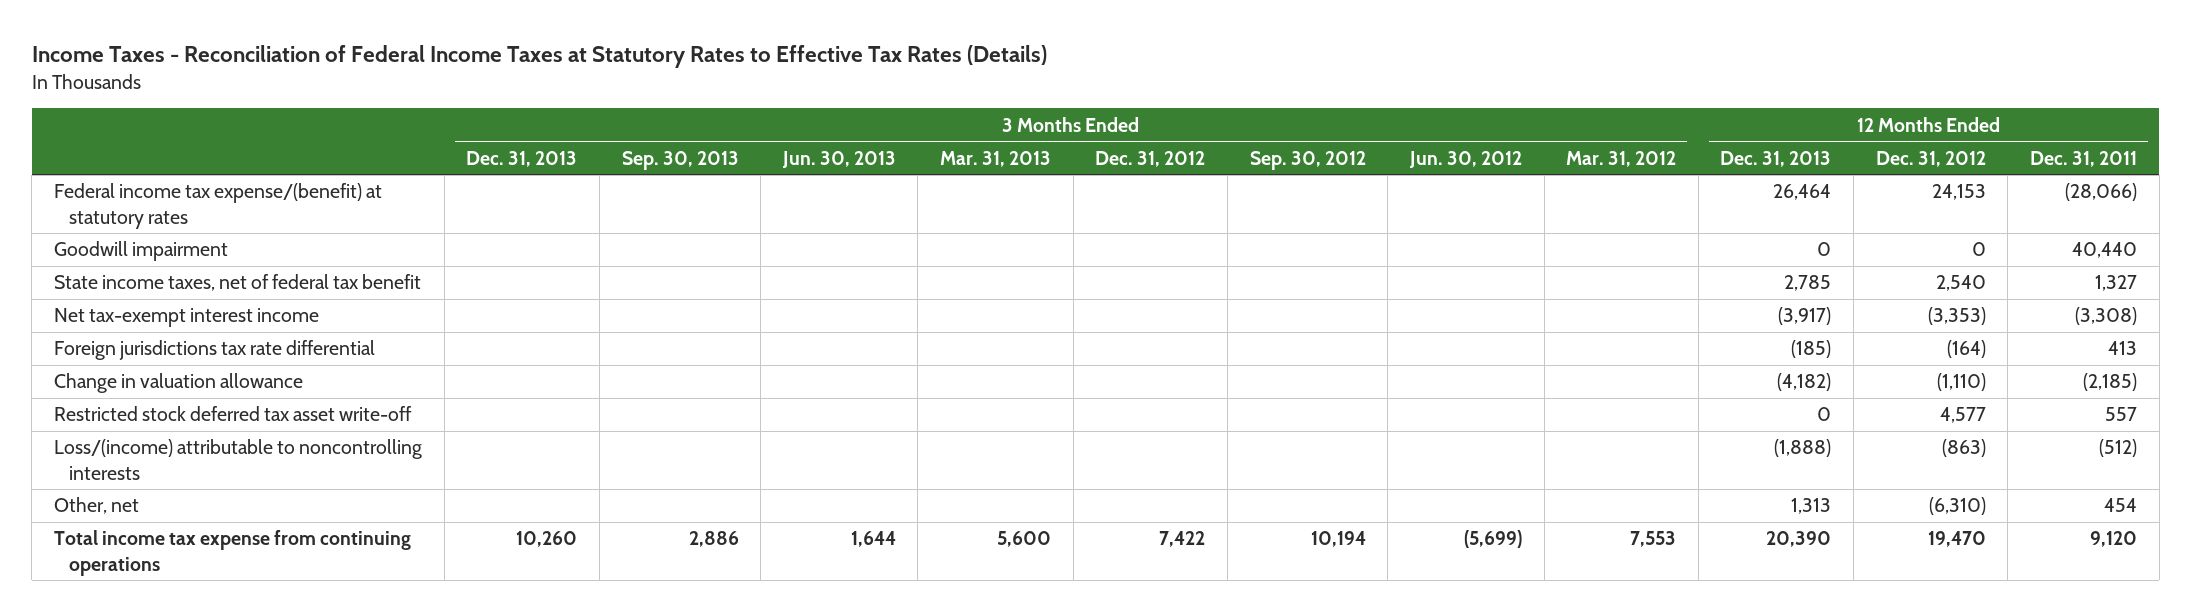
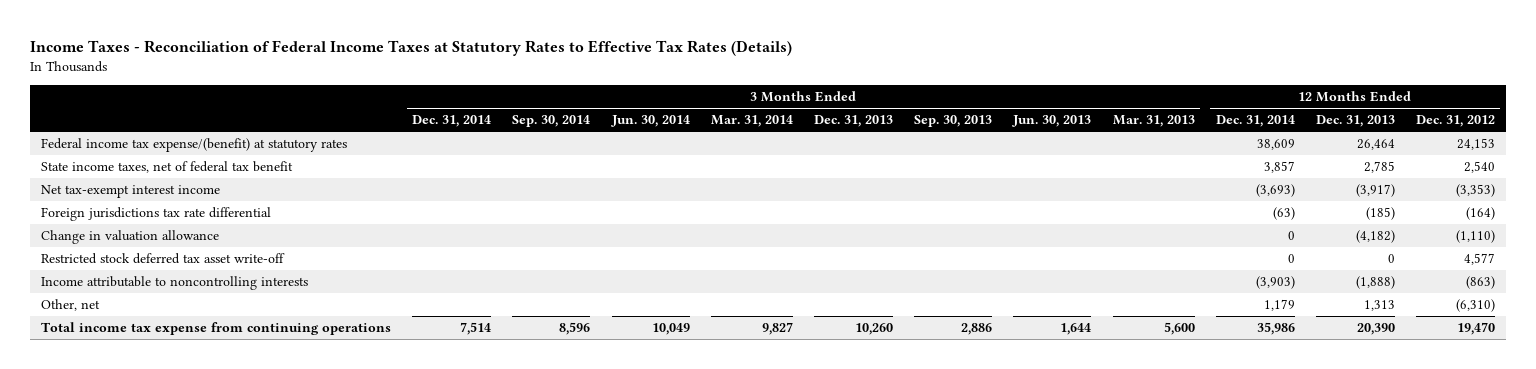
- | 3 Months Ended Dec. 31, 2013 | 3 Months Ended Sep. 30, 2013 | 3 Months Ended Jun. 30, 2013 | 3 Months Ended Mar. 31, 2013 | 3 Months Ended Dec. 31, 2012 | 3 Months Ended Sep. 30, 2012 | 3 Months Ended Jun. 30, 2012 | 3 Months Ended Mar. 31, 2012 | 12 Months Ended Dec. 31, 2013 | 12 Months Ended Dec. 31, 2012 | 12 Months Ended Dec. 31, 2011
+ | 3 Months Ended Dec. 31, 2014 | 3 Months Ended Sep. 30, 2014 | 3 Months Ended Jun. 30, 2014 | 3 Months Ended Mar. 31, 2014 | 3 Months Ended Dec. 31, 2013 | 3 Months Ended Sep. 30, 2013 | 3 Months Ended Jun. 30, 2013 | 3 Months Ended Mar. 31, 2013 | 12 Months Ended Dec. 31, 2014 | 12 Months Ended Dec. 31, 2013 | 12 Months Ended Dec. 31, 2012
- Goodwill impairment | | | | | | | | | 0 | 0 | 40,440
- Loss/(income) attributable to noncontrolling interests | | | | | | | | | (1,888) | (863) | (512)
+ Income attributable to noncontrolling interests | | | | | | | | | (3,903) | (1,888) | (863)

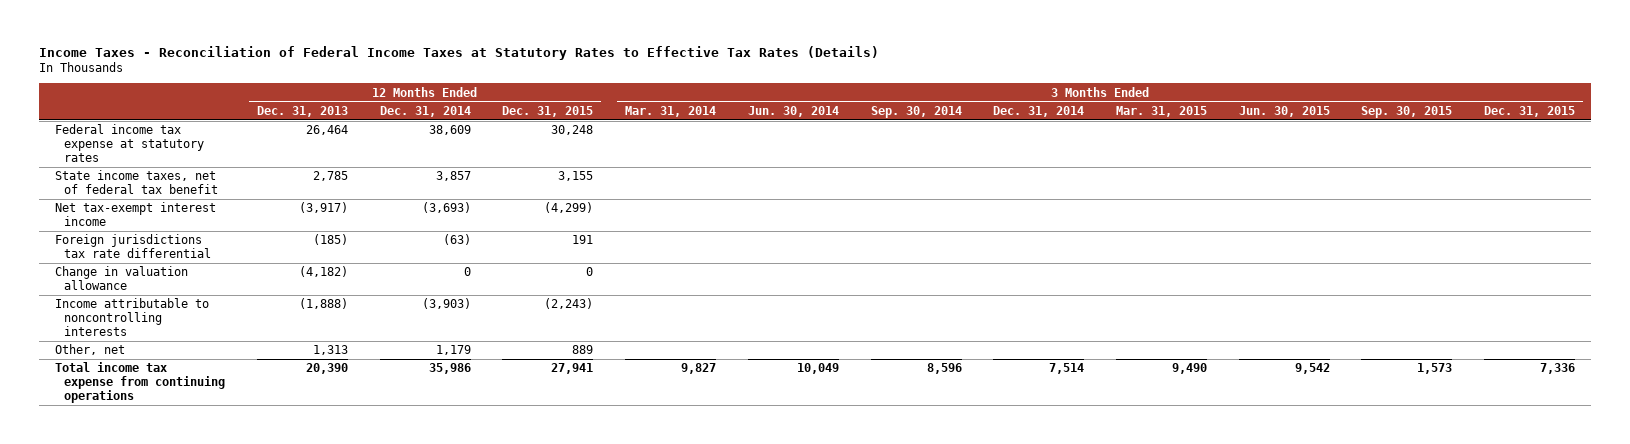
- | 3 Months Ended Dec. 31, 2014 | 3 Months Ended Sep. 30, 2014 | 3 Months Ended Jun. 30, 2014 | 3 Months Ended Mar. 31, 2014 | 3 Months Ended Dec. 31, 2013 | 3 Months Ended Sep. 30, 2013 | 3 Months Ended Jun. 30, 2013 | 3 Months Ended Mar. 31, 2013 | 12 Months Ended Dec. 31, 2014 | 12 Months Ended Dec. 31, 2013 | 12 Months Ended Dec. 31, 2012
+ | 12 Months Ended Dec. 31, 2013 | 12 Months Ended Dec. 31, 2014 | 12 Months Ended Dec. 31, 2015 | 3 Months Ended Mar. 31, 2014 | 3 Months Ended Jun. 30, 2014 | 3 Months Ended Sep. 30, 2014 | 3 Months Ended Dec. 31, 2014 | 3 Months Ended Mar. 31, 2015 | 3 Months Ended Jun. 30, 2015 | 3 Months Ended Sep. 30, 2015 | 3 Months Ended Dec. 31, 2015
- Federal income tax expense/(benefit) at statutory rates | | | | | | | | | 38,609 | 26,464 | 24,153
+ Federal income tax expense at statutory rates | 26,464 | 38,609 | 30,248 | | | | | | | |
- Restricted stock deferred tax asset write-off | | | | | | | | | 0 | 0 | 4,577

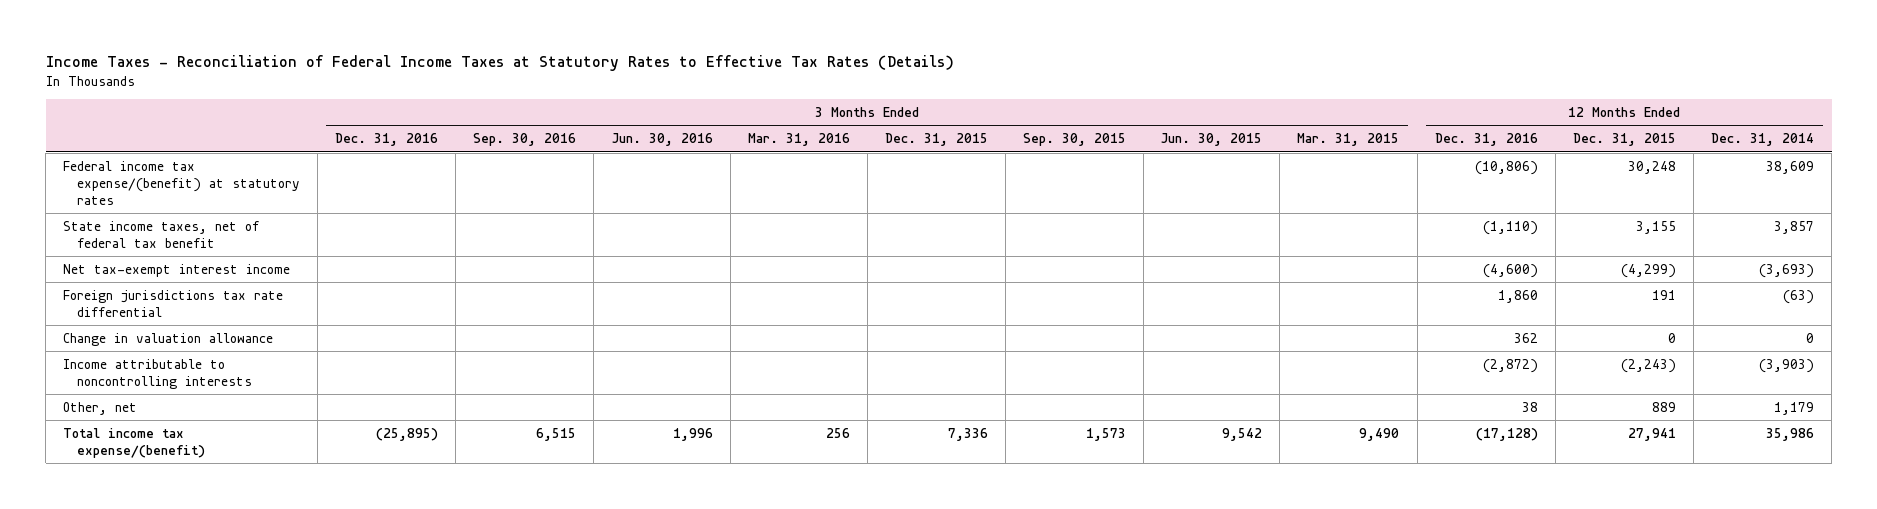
- | 12 Months Ended Dec. 31, 2013 | 12 Months Ended Dec. 31, 2014 | 12 Months Ended Dec. 31, 2015 | 3 Months Ended Mar. 31, 2014 | 3 Months Ended Jun. 30, 2014 | 3 Months Ended Sep. 30, 2014 | 3 Months Ended Dec. 31, 2014 | 3 Months Ended Mar. 31, 2015 | 3 Months Ended Jun. 30, 2015 | 3 Months Ended Sep. 30, 2015 | 3 Months Ended Dec. 31, 2015
+ | 3 Months Ended Dec. 31, 2016 | 3 Months Ended Sep. 30, 2016 | 3 Months Ended Jun. 30, 2016 | 3 Months Ended Mar. 31, 2016 | 3 Months Ended Dec. 31, 2015 | 3 Months Ended Sep. 30, 2015 | 3 Months Ended Jun. 30, 2015 | 3 Months Ended Mar. 31, 2015 | 12 Months Ended Dec. 31, 2016 | 12 Months Ended Dec. 31, 2015 | 12 Months Ended Dec. 31, 2014
- Federal income tax expense at statutory rates | 26,464 | 38,609 | 30,248 | | | | | | | |
+ Federal income tax expense/(benefit) at statutory rates | | | | | | | | | (10,806) | 30,248 | 38,609
- Total income tax expense from continuing operations | 20,390 | 35,986 | 27,941 | 9,827 | 10,049 | 8,596 | 7,514 | 9,490 | 9,542 | 1,573 | 7,336
+ Total income tax expense/(benefit) | (25,895) | 6,515 | 1,996 | 256 | 7,336 | 1,573 | 9,542 | 9,490 | (17,128) | 27,941 | 35,986

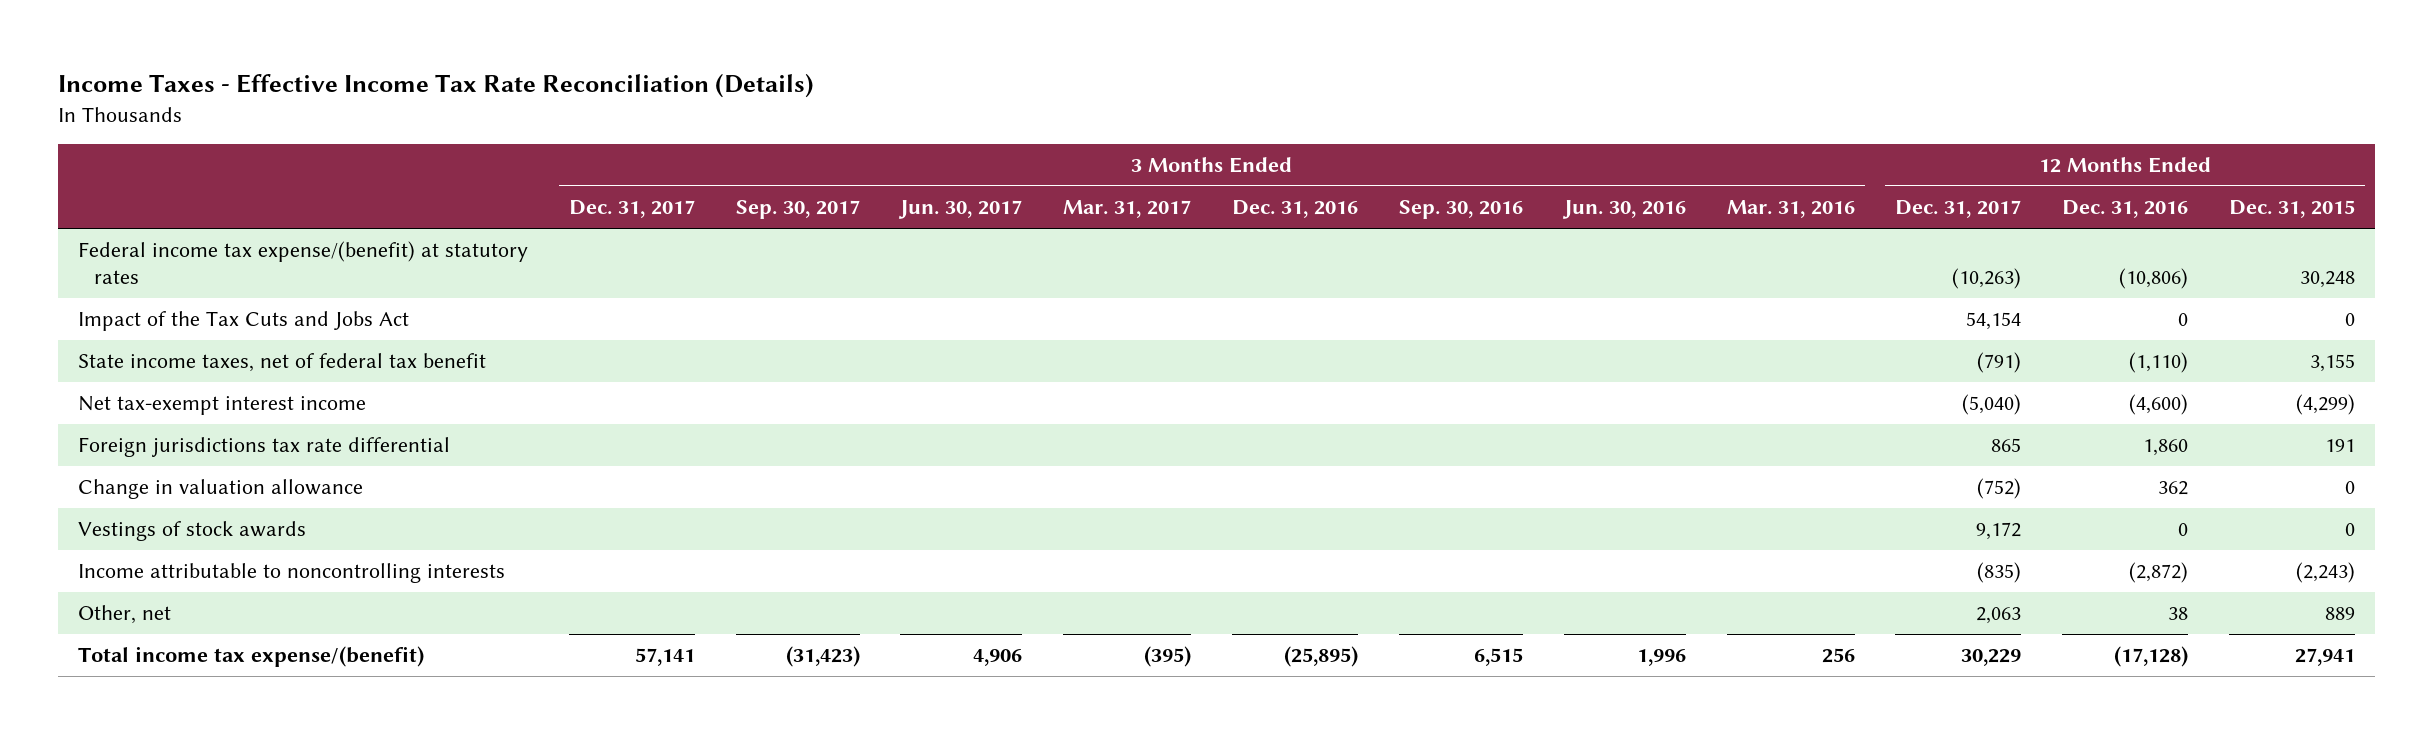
- Income Taxes - Reconciliation of Federal Income Taxes at Statutory Rates to Effective Tax Rates (Details)
+ Income Taxes - Effective Income Tax Rate Reconciliation (Details)
- | 3 Months Ended Dec. 31, 2016 | 3 Months Ended Sep. 30, 2016 | 3 Months Ended Jun. 30, 2016 | 3 Months Ended Mar. 31, 2016 | 3 Months Ended Dec. 31, 2015 | 3 Months Ended Sep. 30, 2015 | 3 Months Ended Jun. 30, 2015 | 3 Months Ended Mar. 31, 2015 | 12 Months Ended Dec. 31, 2016 | 12 Months Ended Dec. 31, 2015 | 12 Months Ended Dec. 31, 2014
+ | 3 Months Ended Dec. 31, 2017 | 3 Months Ended Sep. 30, 2017 | 3 Months Ended Jun. 30, 2017 | 3 Months Ended Mar. 31, 2017 | 3 Months Ended Dec. 31, 2016 | 3 Months Ended Sep. 30, 2016 | 3 Months Ended Jun. 30, 2016 | 3 Months Ended Mar. 31, 2016 | 12 Months Ended Dec. 31, 2017 | 12 Months Ended Dec. 31, 2016 | 12 Months Ended Dec. 31, 2015
+ Impact of the Tax Cuts and Jobs Act | | | | | | | | | 54,154 | 0 | 0
+ Vestings of stock awards | | | | | | | | | 9,172 | 0 | 0

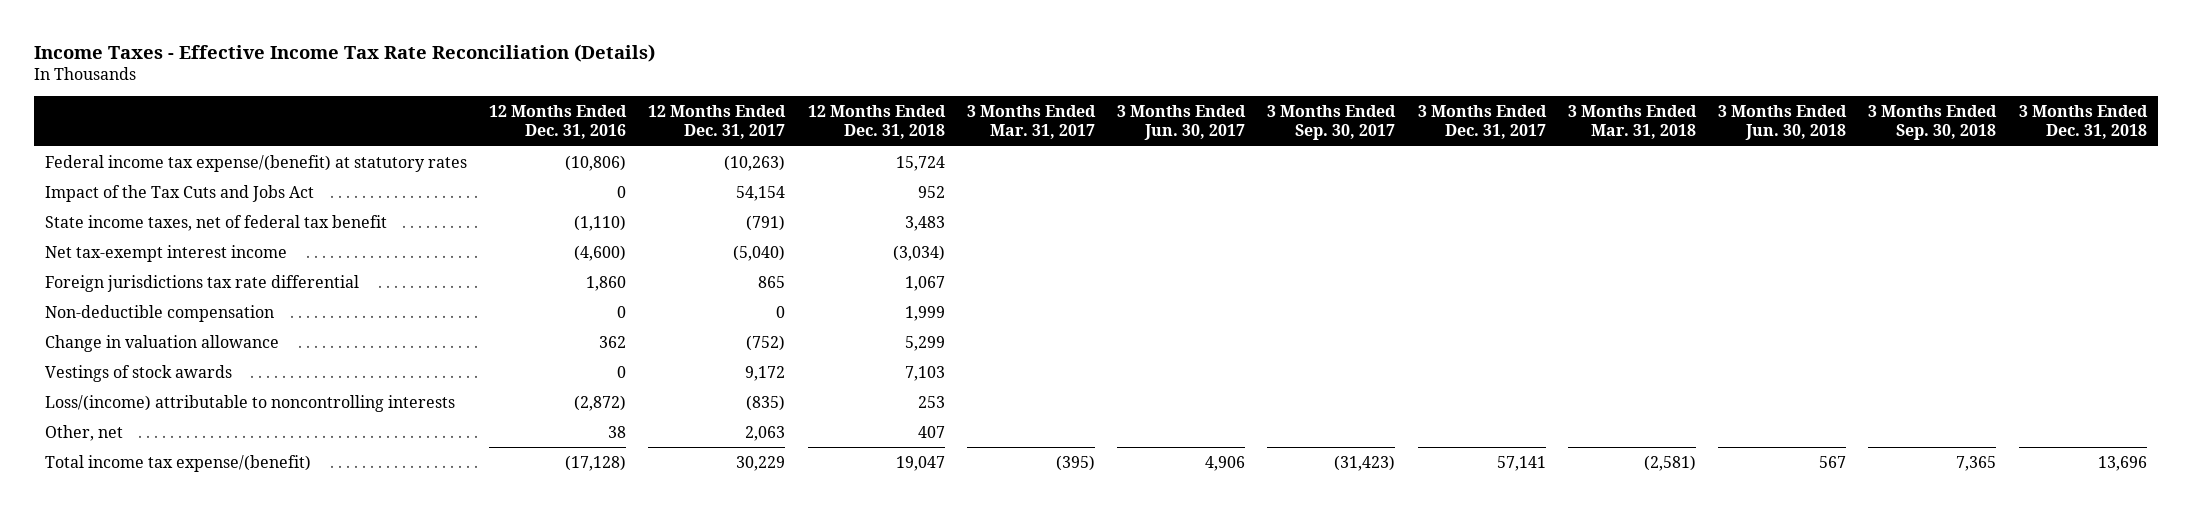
- | 3 Months Ended Dec. 31, 2017 | 3 Months Ended Sep. 30, 2017 | 3 Months Ended Jun. 30, 2017 | 3 Months Ended Mar. 31, 2017 | 3 Months Ended Dec. 31, 2016 | 3 Months Ended Sep. 30, 2016 | 3 Months Ended Jun. 30, 2016 | 3 Months Ended Mar. 31, 2016 | 12 Months Ended Dec. 31, 2017 | 12 Months Ended Dec. 31, 2016 | 12 Months Ended Dec. 31, 2015
+ | 12 Months Ended Dec. 31, 2016 | 12 Months Ended Dec. 31, 2017 | 12 Months Ended Dec. 31, 2018 | 3 Months Ended Mar. 31, 2017 | 3 Months Ended Jun. 30, 2017 | 3 Months Ended Sep. 30, 2017 | 3 Months Ended Dec. 31, 2017 | 3 Months Ended Mar. 31, 2018 | 3 Months Ended Jun. 30, 2018 | 3 Months Ended Sep. 30, 2018 | 3 Months Ended Dec. 31, 2018
+ Non-deductible compensation | 0 | 0 | 1,999 | | | | | | | |
- Income attributable to noncontrolling interests | | | | | | | | | (835) | (2,872) | (2,243)
+ Loss/(income) attributable to noncontrolling interests | (2,872) | (835) | 253 | | | | | | | |

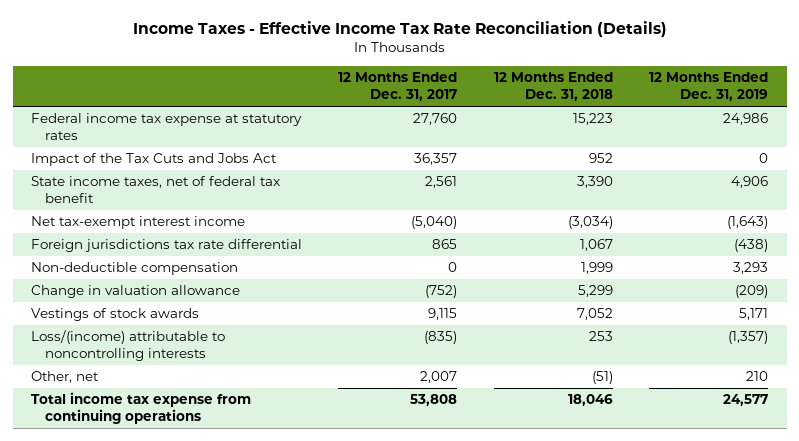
- | 12 Months Ended Dec. 31, 2016 | 12 Months Ended Dec. 31, 2017 | 12 Months Ended Dec. 31, 2018 | 3 Months Ended Mar. 31, 2017 | 3 Months Ended Jun. 30, 2017 | 3 Months Ended Sep. 30, 2017 | 3 Months Ended Dec. 31, 2017 | 3 Months Ended Mar. 31, 2018 | 3 Months Ended Jun. 30, 2018 | 3 Months Ended Sep. 30, 2018 | 3 Months Ended Dec. 31, 2018
+ | 12 Months Ended Dec. 31, 2017 | 12 Months Ended Dec. 31, 2018 | 12 Months Ended Dec. 31, 2019
- Federal income tax expense/(benefit) at statutory rates | (10,806) | (10,263) | 15,724 | | | | | | | |
- Impact of the Tax Cuts and Jobs Act | 0 | 54,154 | 952 | | | | | | | |
- State income taxes, net of federal tax benefit | (1,110) | (791) | 3,483 | | | | | | | |
+ Federal income tax expense at statutory rates | 27,760 | 15,223 | 24,986
+ Impact of the Tax Cuts and Jobs Act | 36,357 | 952 | 0
+ State income taxes, net of federal tax benefit | 2,561 | 3,390 | 4,906
- Vestings of stock awards | 0 | 9,172 | 7,103 | | | | | | | |
+ Vestings of stock awards | 9,115 | 7,052 | 5,171
- Other, net | 38 | 2,063 | 407 | | | | | | | |
- Total income tax expense/(benefit) | (17,128) | 30,229 | 19,047 | (395) | 4,906 | (31,423) | 57,141 | (2,581) | 567 | 7,365 | 13,696
+ Other, net | 2,007 | (51) | 210
+ Total income tax expense from continuing operations | 53,808 | 18,046 | 24,577

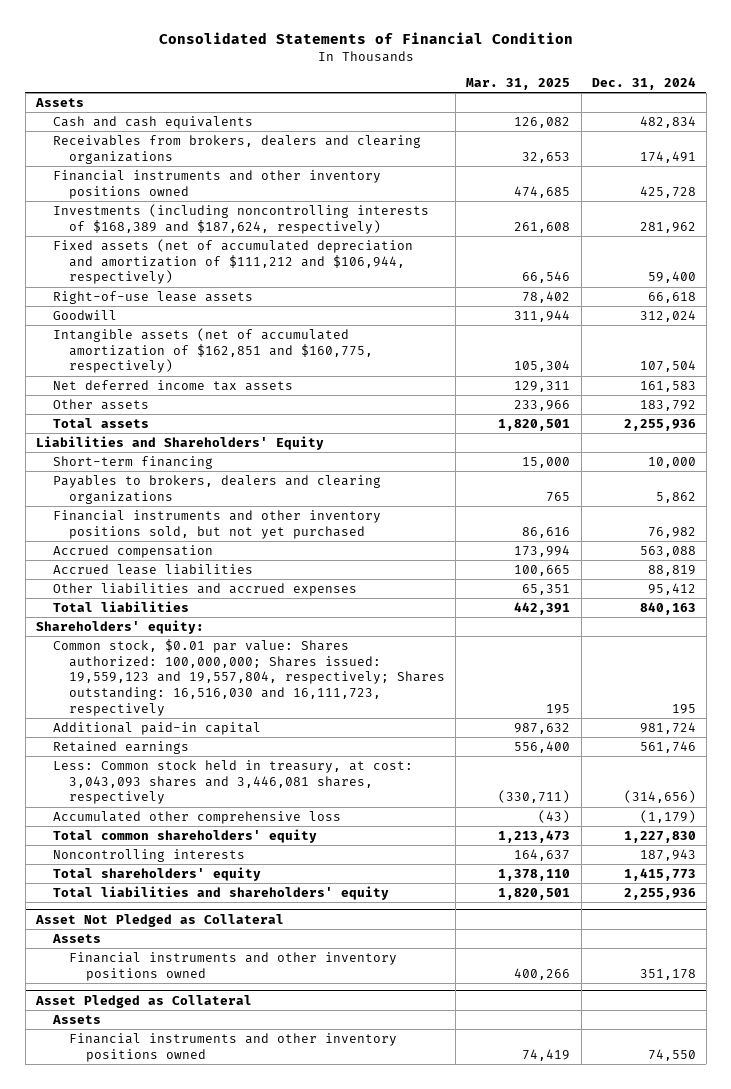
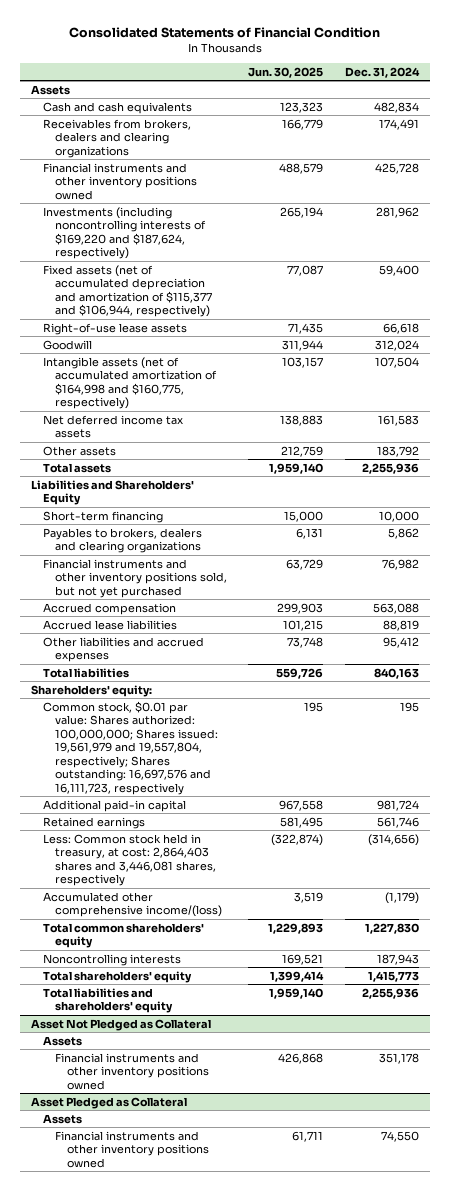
- | Mar. 31, 2025 | Dec. 31, 2024
+ | Jun. 30, 2025 | Dec. 31, 2024
- Investments (including noncontrolling interests of $168,389 and $187,624, respectively) | 261,608 | 281,962
- Fixed assets (net of accumulated depreciation and amortization of $111,212 and $106,944, respectively) | 66,546 | 59,400
+ Investments (including noncontrolling interests of $169,220 and $187,624, respectively) | 265,194 | 281,962
+ Fixed assets (net of accumulated depreciation and amortization of $115,377 and $106,944, respectively) | 77,087 | 59,400
- Intangible assets (net of accumulated amortization of $162,851 and $160,775, respectively) | 105,304 | 107,504
+ Intangible assets (net of accumulated amortization of $164,998 and $160,775, respectively) | 103,157 | 107,504
- Common stock, $0.01 par value: Shares authorized: 100,000,000; Shares issued: 19,559,123 and 19,557,804, respectively; Shares outstanding: 16,516,030 and 16,111,723, respectively | 195 | 195
+ Common stock, $0.01 par value: Shares authorized: 100,000,000; Shares issued: 19,561,979 and 19,557,804, respectively; Shares outstanding: 16,697,576 and 16,111,723, respectively | 195 | 195
- Less: Common stock held in treasury, at cost: 3,043,093 shares and 3,446,081 shares, respectively | (330,711) | (314,656)
- Accumulated other comprehensive loss | (43) | (1,179)
+ Less: Common stock held in treasury, at cost: 2,864,403 shares and 3,446,081 shares, respectively | (322,874) | (314,656)
+ Accumulated other comprehensive income/(loss) | 3,519 | (1,179)

